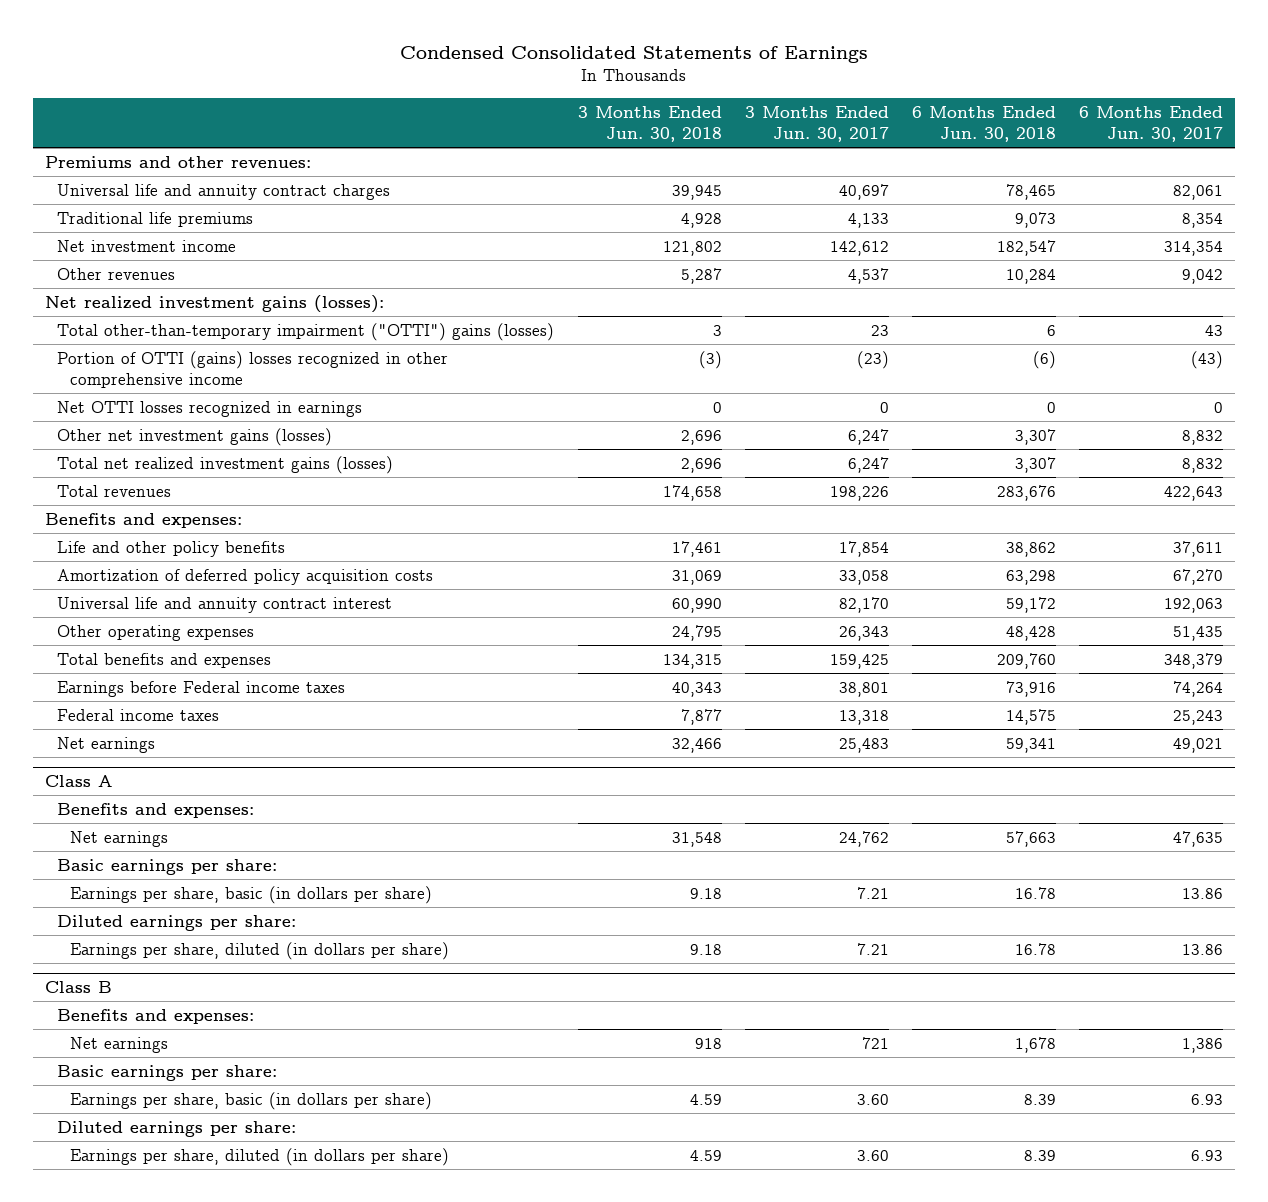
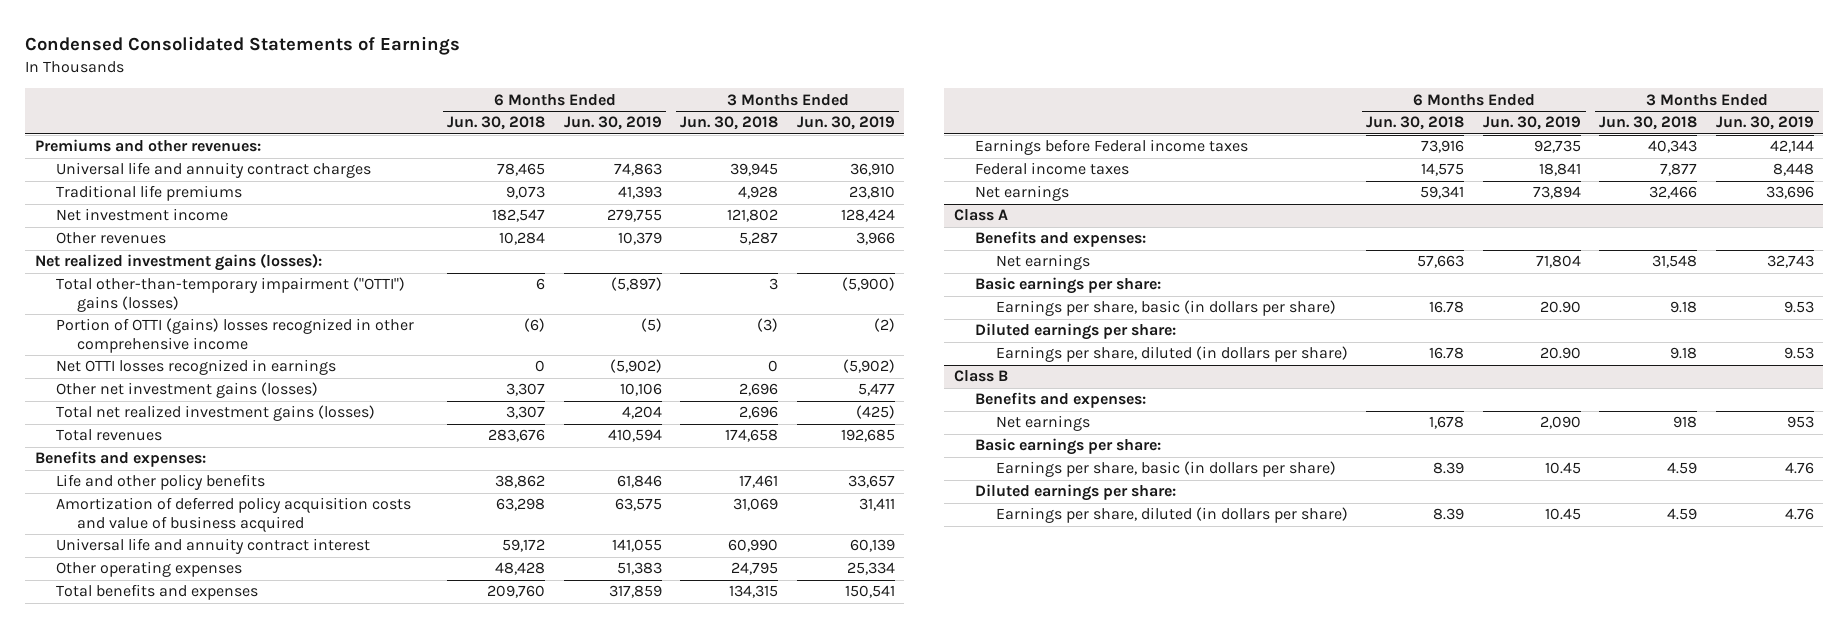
- | 3 Months Ended Jun. 30, 2018 | 3 Months Ended Jun. 30, 2017 | 6 Months Ended Jun. 30, 2018 | 6 Months Ended Jun. 30, 2017
+ | 6 Months Ended Jun. 30, 2018 | 6 Months Ended Jun. 30, 2019 | 3 Months Ended Jun. 30, 2018 | 3 Months Ended Jun. 30, 2019
- Amortization of deferred policy acquisition costs | 31,069 | 33,058 | 63,298 | 67,270
+ Amortization of deferred policy acquisition costs and value of business acquired | 63,298 | 63,575 | 31,069 | 31,411

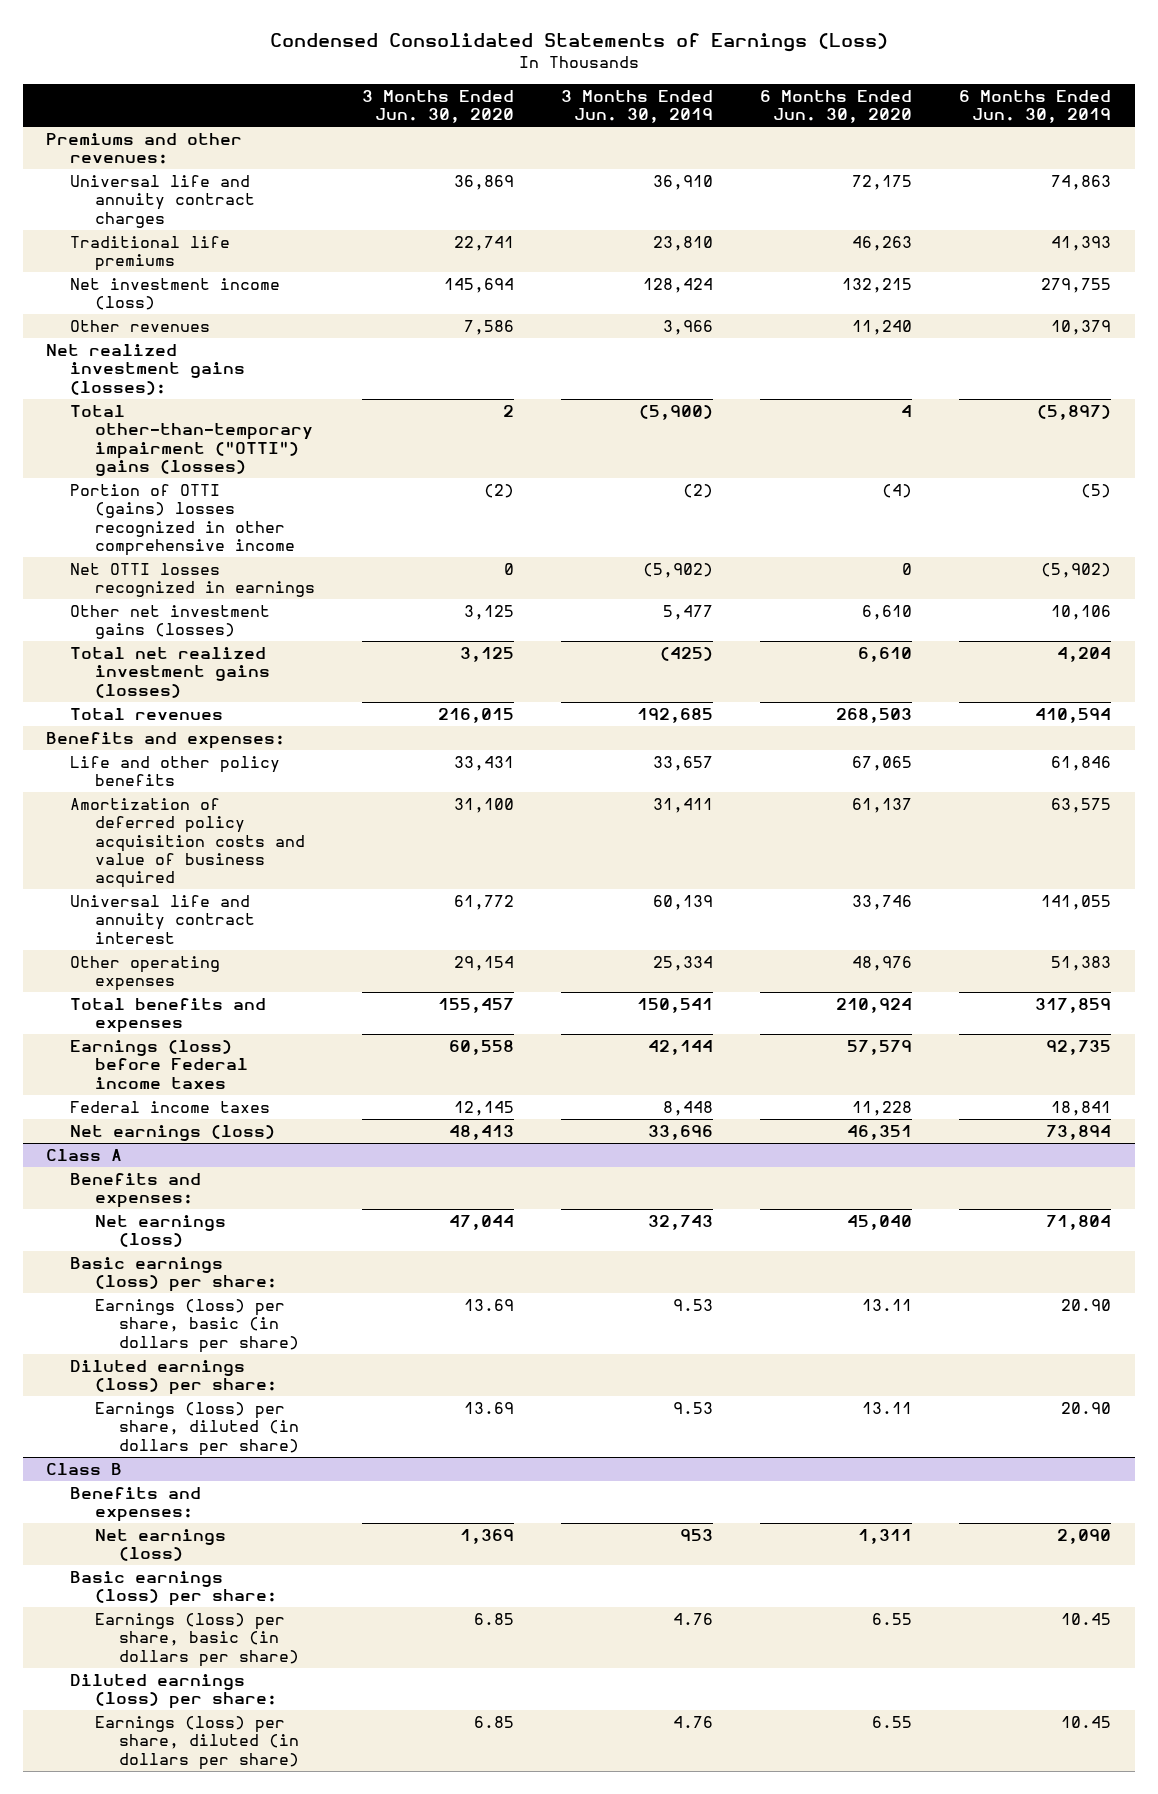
- Condensed Consolidated Statements of Earnings
+ Condensed Consolidated Statements of Earnings (Loss)
- | 6 Months Ended Jun. 30, 2018 | 6 Months Ended Jun. 30, 2019 | 3 Months Ended Jun. 30, 2018 | 3 Months Ended Jun. 30, 2019
+ | 3 Months Ended Jun. 30, 2020 | 3 Months Ended Jun. 30, 2019 | 6 Months Ended Jun. 30, 2020 | 6 Months Ended Jun. 30, 2019
- Net investment income | 182,547 | 279,755 | 121,802 | 128,424
+ Net investment income (loss) | 145,694 | 128,424 | 132,215 | 279,755
- Earnings before Federal income taxes | 73,916 | 92,735 | 40,343 | 42,144
+ Earnings (loss) before Federal income taxes | 60,558 | 42,144 | 57,579 | 92,735
- Net earnings | 59,341 | 73,894 | 32,466 | 33,696
+ Net earnings (loss) | 48,413 | 33,696 | 46,351 | 73,894
@ Class A
- Net earnings | 57,663 | 71,804 | 31,548 | 32,743
- Basic earnings per share:
- Earnings per share, basic (in dollars per share) | 16.78 | 20.90 | 9.18 | 9.53
- Diluted earnings per share:
- Earnings per share, diluted (in dollars per share) | 16.78 | 20.90 | 9.18 | 9.53
+ Net earnings (loss) | 47,044 | 32,743 | 45,040 | 71,804
+ Basic earnings (loss) per share:
+ Earnings (loss) per share, basic (in dollars per share) | 13.69 | 9.53 | 13.11 | 20.90
+ Diluted earnings (loss) per share:
+ Earnings (loss) per share, diluted (in dollars per share) | 13.69 | 9.53 | 13.11 | 20.90
@ Class B
- Net earnings | 1,678 | 2,090 | 918 | 953
- Basic earnings per share:
- Earnings per share, basic (in dollars per share) | 8.39 | 10.45 | 4.59 | 4.76
- Diluted earnings per share:
- Earnings per share, diluted (in dollars per share) | 8.39 | 10.45 | 4.59 | 4.76
+ Net earnings (loss) | 1,369 | 953 | 1,311 | 2,090
+ Basic earnings (loss) per share:
+ Earnings (loss) per share, basic (in dollars per share) | 6.85 | 4.76 | 6.55 | 10.45
+ Diluted earnings (loss) per share:
+ Earnings (loss) per share, diluted (in dollars per share) | 6.85 | 4.76 | 6.55 | 10.45

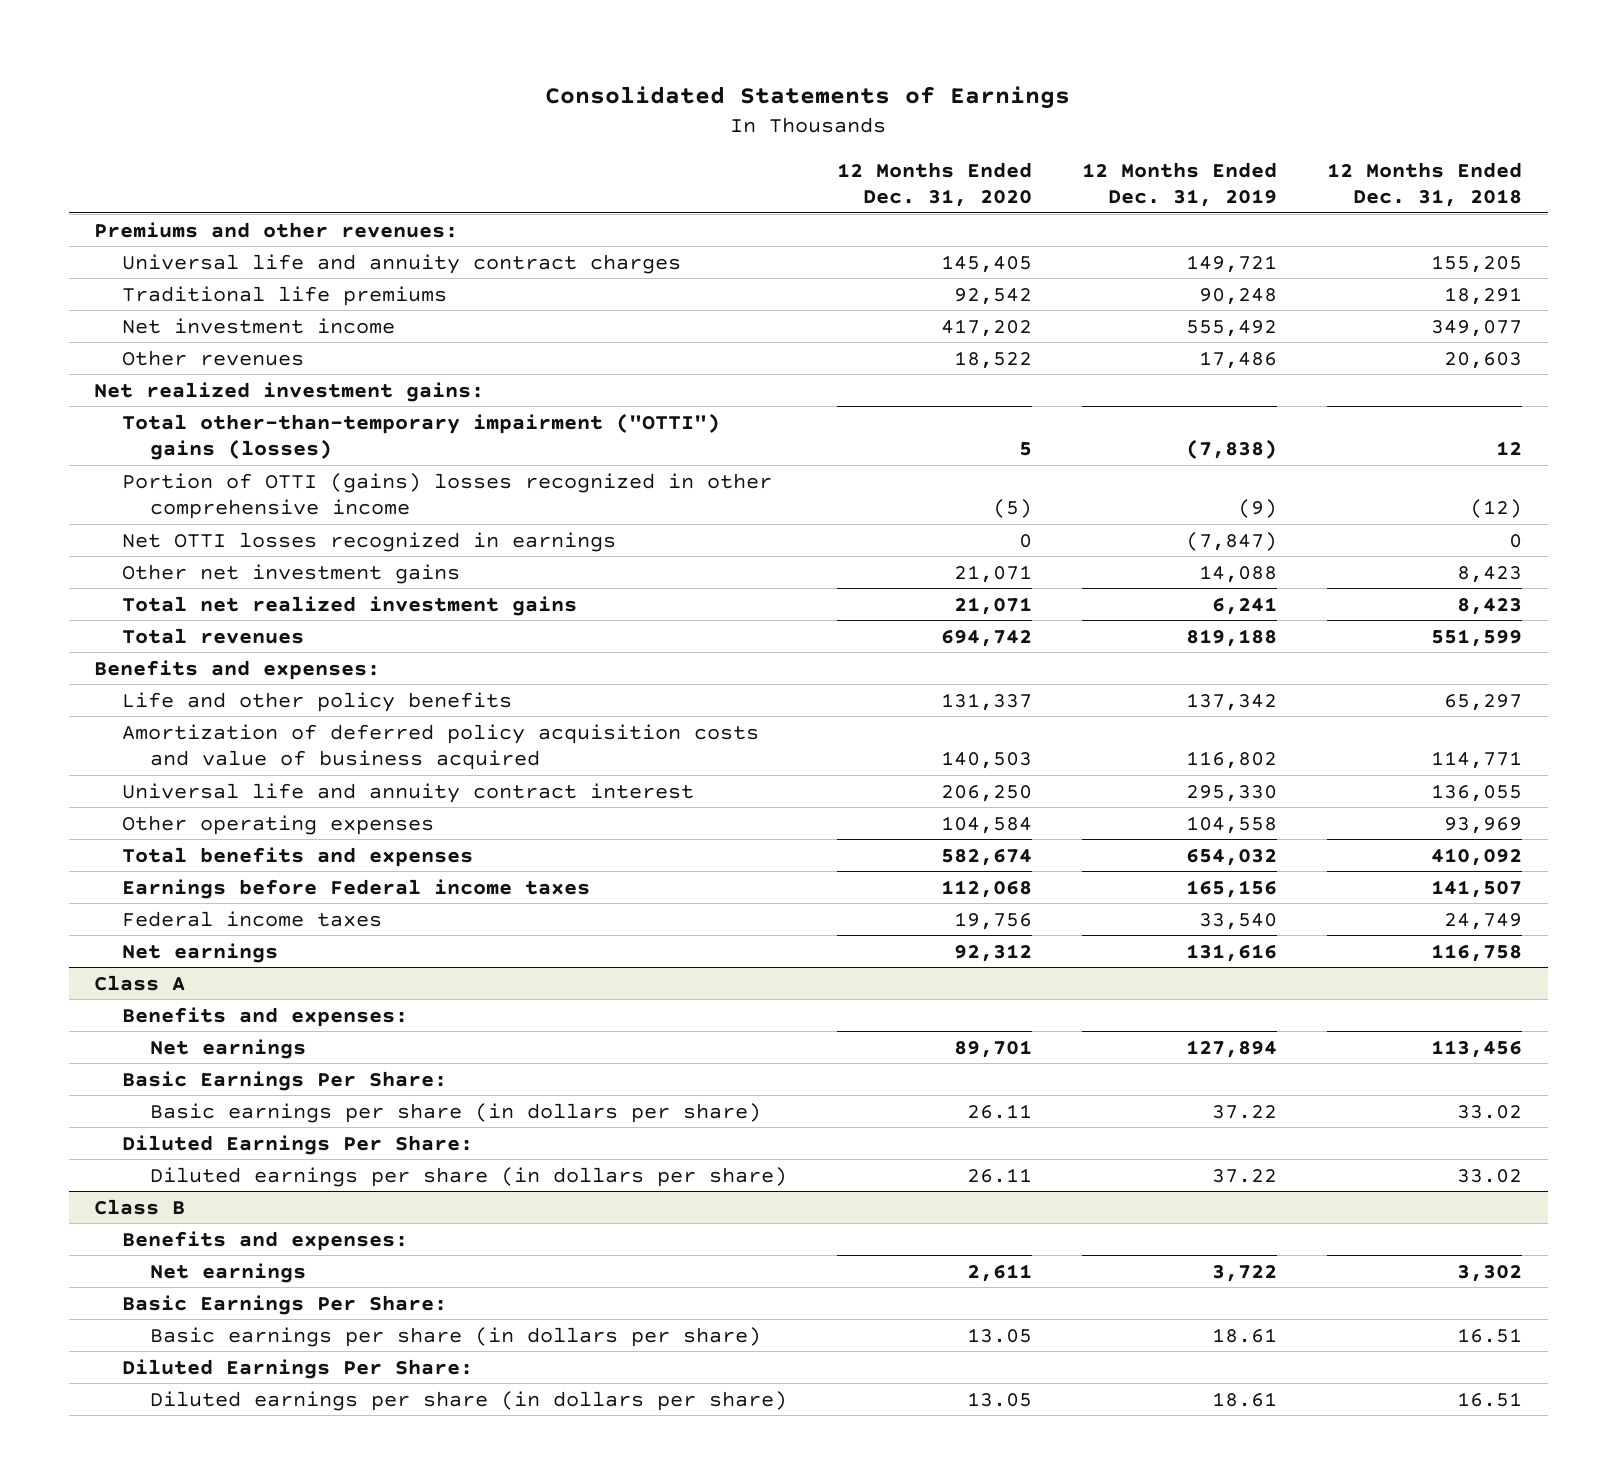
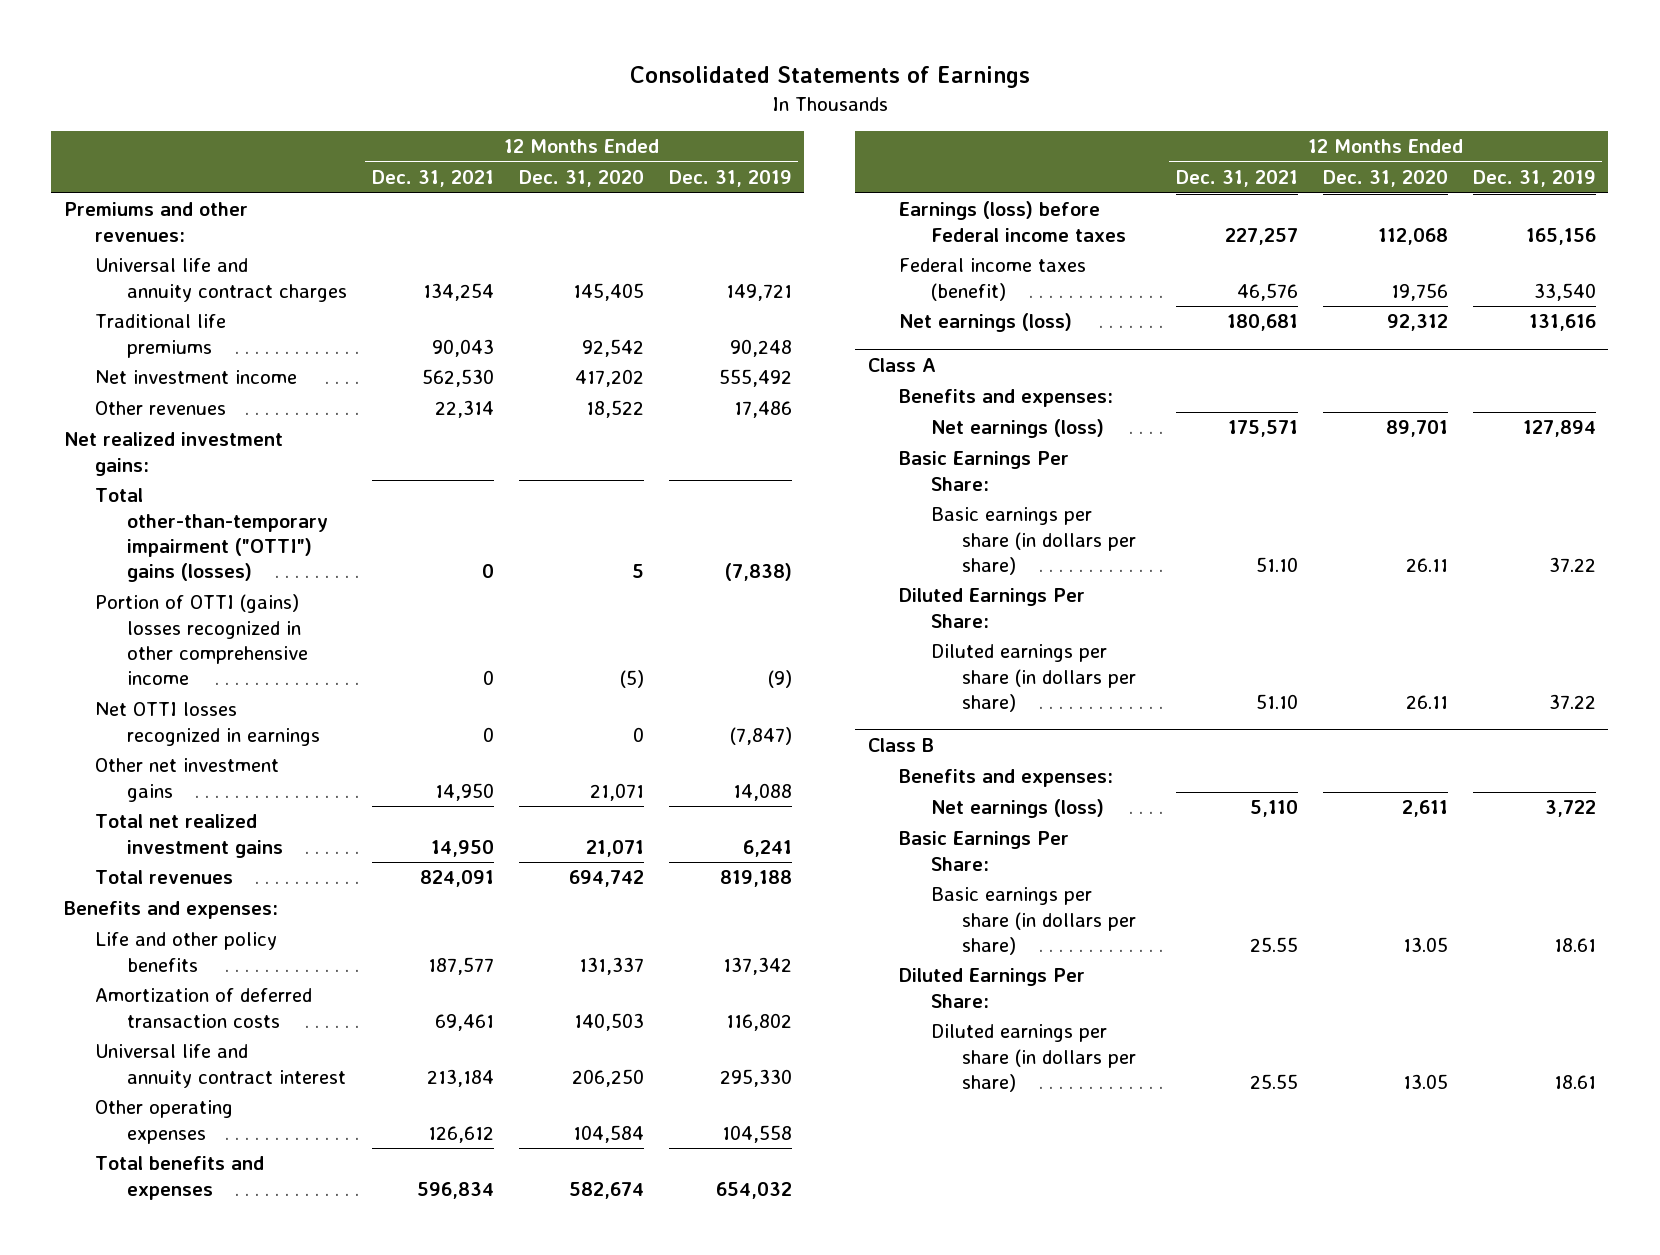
- | 12 Months Ended Dec. 31, 2020 | 12 Months Ended Dec. 31, 2019 | 12 Months Ended Dec. 31, 2018
+ | 12 Months Ended Dec. 31, 2021 | 12 Months Ended Dec. 31, 2020 | 12 Months Ended Dec. 31, 2019
- Amortization of deferred policy acquisition costs and value of business acquired | 140,503 | 116,802 | 114,771
+ Amortization of deferred transaction costs | 69,461 | 140,503 | 116,802
- Earnings before Federal income taxes | 112,068 | 165,156 | 141,507
- Federal income taxes | 19,756 | 33,540 | 24,749
- Net earnings | 92,312 | 131,616 | 116,758
+ Earnings (loss) before Federal income taxes | 227,257 | 112,068 | 165,156
+ Federal income taxes (benefit) | 46,576 | 19,756 | 33,540
+ Net earnings (loss) | 180,681 | 92,312 | 131,616
@ Class A
- Net earnings | 89,701 | 127,894 | 113,456
+ Net earnings (loss) | 175,571 | 89,701 | 127,894
@ Class B
- Net earnings | 2,611 | 3,722 | 3,302
+ Net earnings (loss) | 5,110 | 2,611 | 3,722

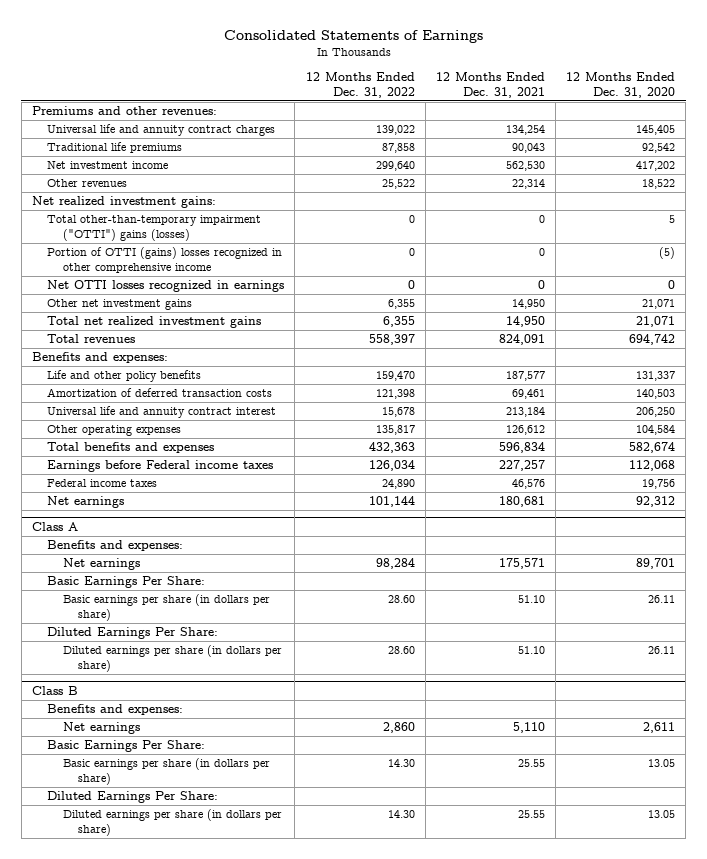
- | 12 Months Ended Dec. 31, 2021 | 12 Months Ended Dec. 31, 2020 | 12 Months Ended Dec. 31, 2019
+ | 12 Months Ended Dec. 31, 2022 | 12 Months Ended Dec. 31, 2021 | 12 Months Ended Dec. 31, 2020
- Earnings (loss) before Federal income taxes | 227,257 | 112,068 | 165,156
- Federal income taxes (benefit) | 46,576 | 19,756 | 33,540
- Net earnings (loss) | 180,681 | 92,312 | 131,616
+ Earnings before Federal income taxes | 126,034 | 227,257 | 112,068
+ Federal income taxes | 24,890 | 46,576 | 19,756
+ Net earnings | 101,144 | 180,681 | 92,312
@ Class A
- Net earnings (loss) | 175,571 | 89,701 | 127,894
+ Net earnings | 98,284 | 175,571 | 89,701
@ Class B
- Net earnings (loss) | 5,110 | 2,611 | 3,722
+ Net earnings | 2,860 | 5,110 | 2,611

